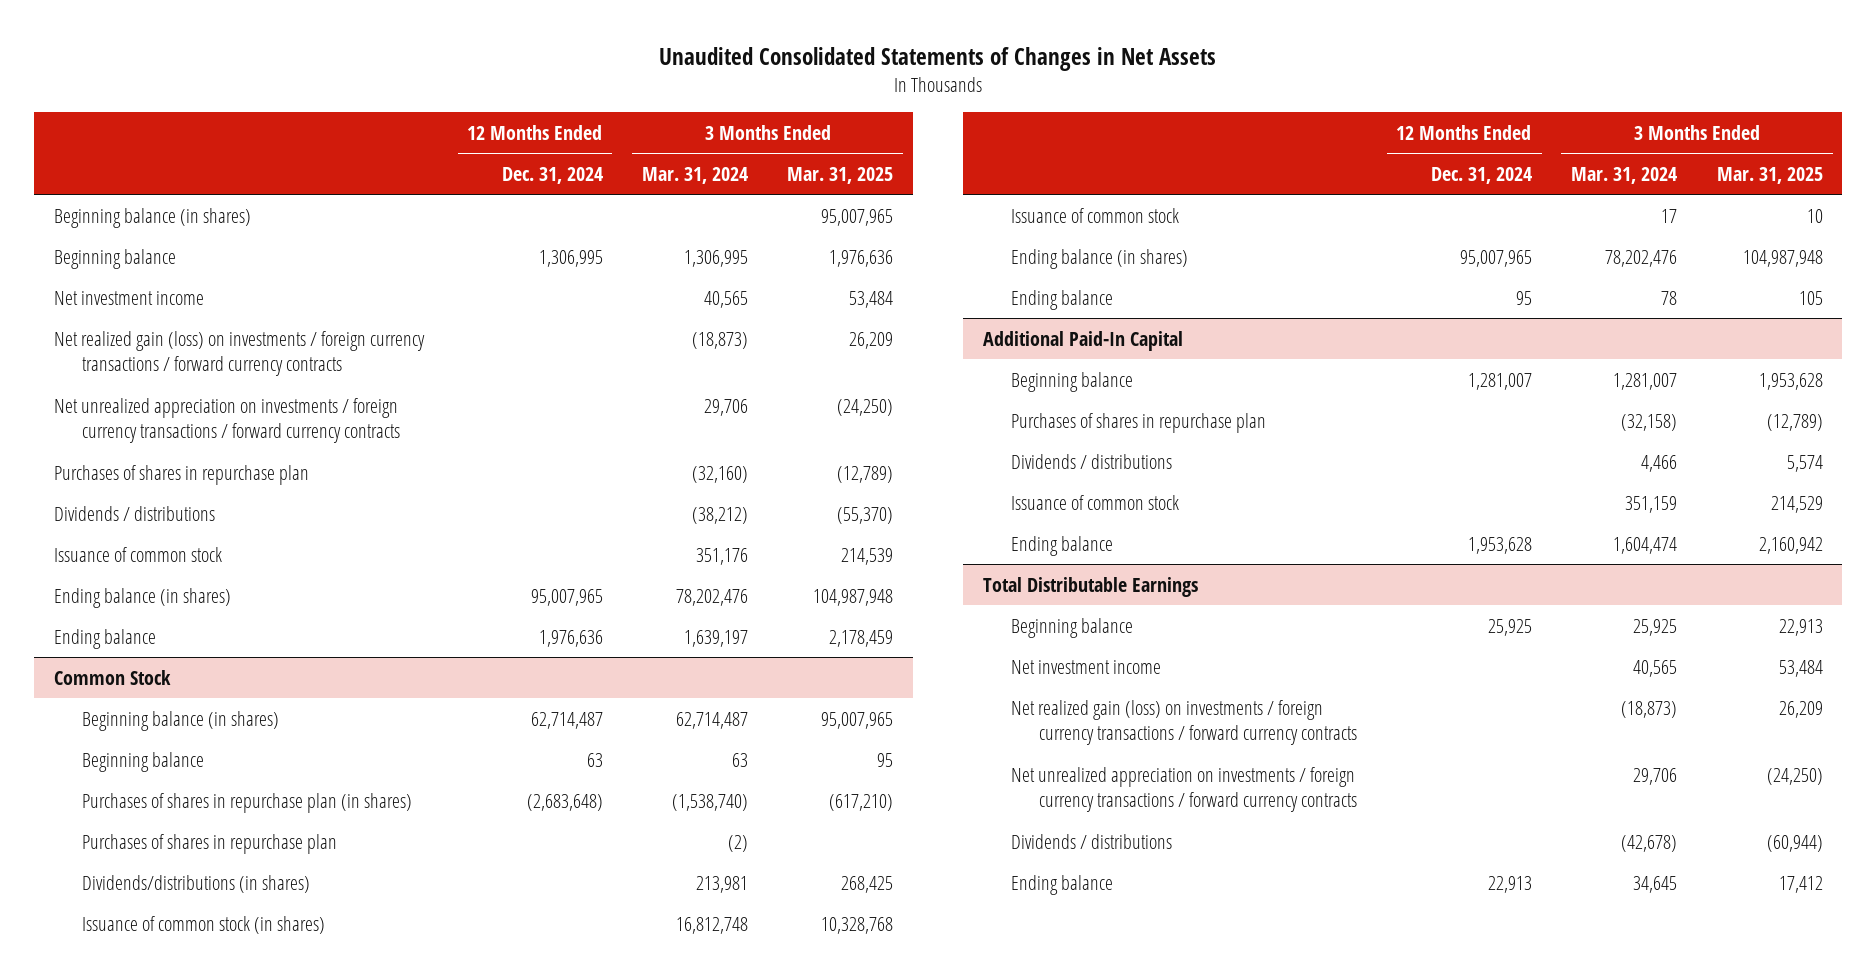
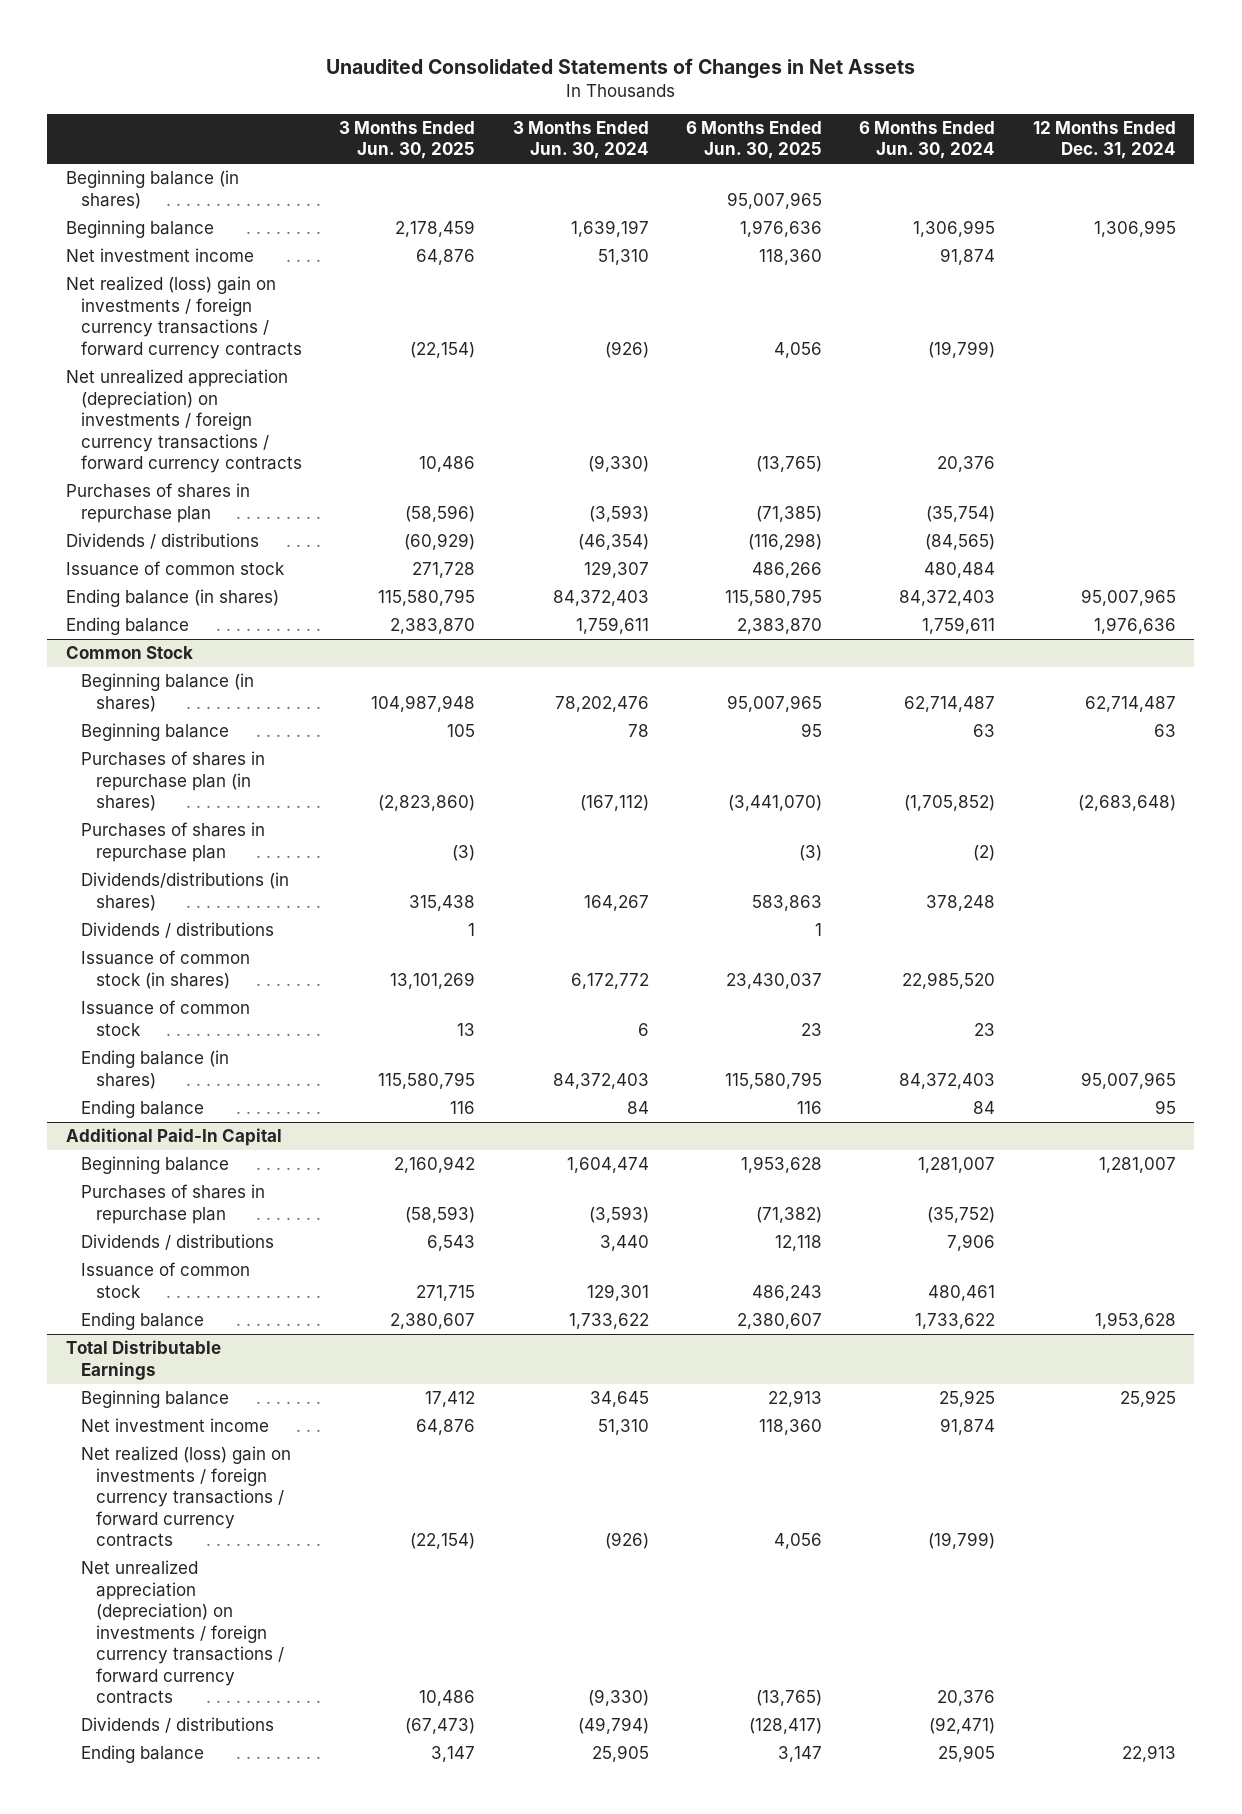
- | 12 Months Ended Dec. 31, 2024 | 3 Months Ended Mar. 31, 2024 | 3 Months Ended Mar. 31, 2025
+ | 3 Months Ended Jun. 30, 2025 | 3 Months Ended Jun. 30, 2024 | 6 Months Ended Jun. 30, 2025 | 6 Months Ended Jun. 30, 2024 | 12 Months Ended Dec. 31, 2024
- Net realized gain (loss) on investments / foreign currency transactions / forward currency contracts | | (18,873) | 26,209
- Net unrealized appreciation on investments / foreign currency transactions / forward currency contracts | | 29,706 | (24,250)
+ Net realized (loss) gain on investments / foreign currency transactions / forward currency contracts | (22,154) | (926) | 4,056 | (19,799) |
+ Net unrealized appreciation (depreciation) on investments / foreign currency transactions / forward currency contracts | 10,486 | (9,330) | (13,765) | 20,376 |
@ Common Stock
+ Dividends / distributions | 1 | | 1 | |
@ Total Distributable Earnings
- Net realized gain (loss) on investments / foreign currency transactions / forward currency contracts | | (18,873) | 26,209
- Net unrealized appreciation on investments / foreign currency transactions / forward currency contracts | | 29,706 | (24,250)
+ Net realized (loss) gain on investments / foreign currency transactions / forward currency contracts | (22,154) | (926) | 4,056 | (19,799) |
+ Net unrealized appreciation (depreciation) on investments / foreign currency transactions / forward currency contracts | 10,486 | (9,330) | (13,765) | 20,376 |

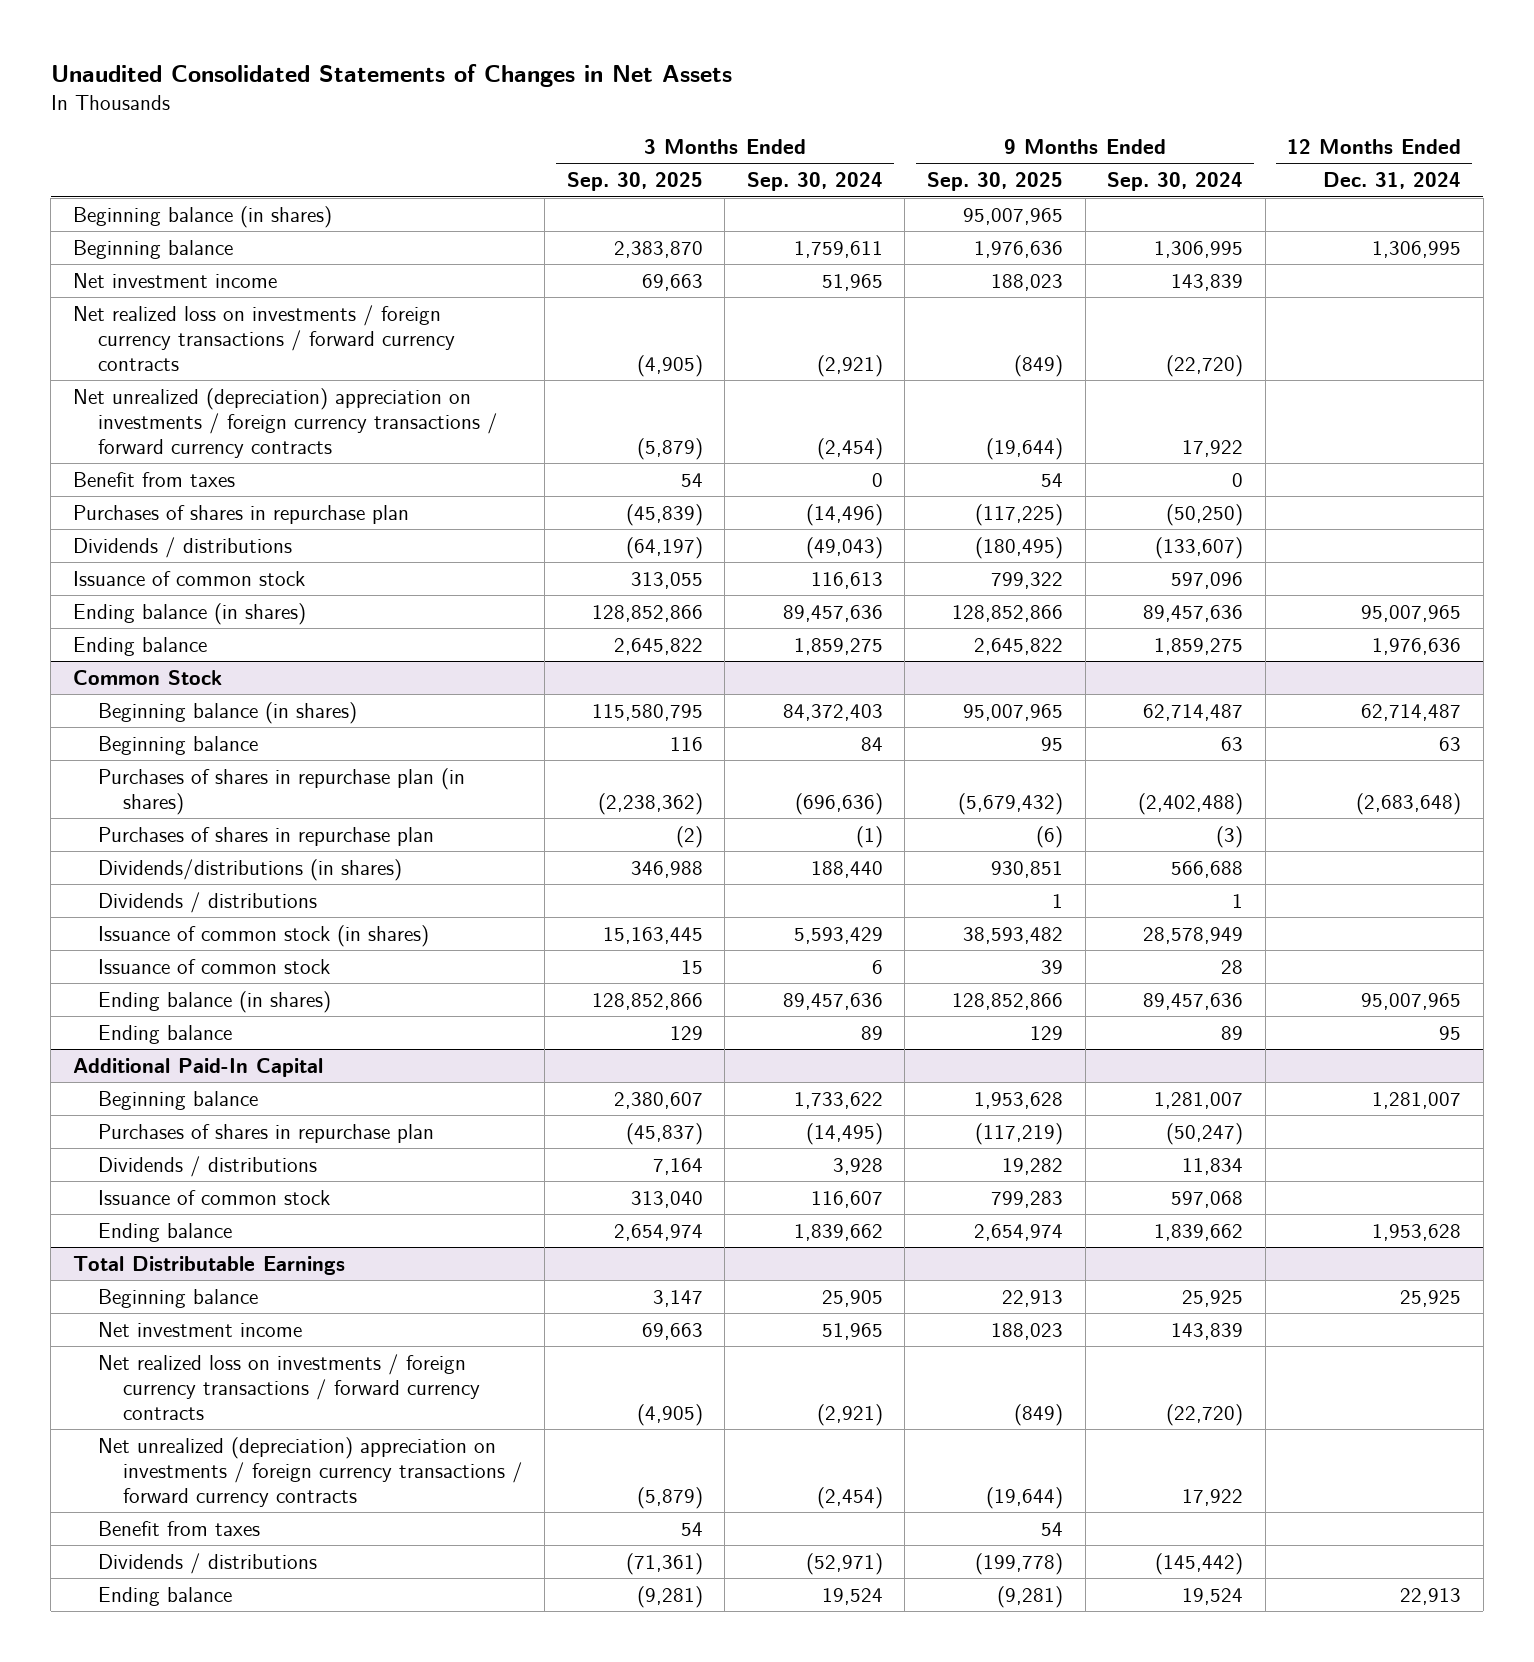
- | 3 Months Ended Jun. 30, 2025 | 3 Months Ended Jun. 30, 2024 | 6 Months Ended Jun. 30, 2025 | 6 Months Ended Jun. 30, 2024 | 12 Months Ended Dec. 31, 2024
+ | 3 Months Ended Sep. 30, 2025 | 3 Months Ended Sep. 30, 2024 | 9 Months Ended Sep. 30, 2025 | 9 Months Ended Sep. 30, 2024 | 12 Months Ended Dec. 31, 2024
- Net realized (loss) gain on investments / foreign currency transactions / forward currency contracts | (22,154) | (926) | 4,056 | (19,799) |
- Net unrealized appreciation (depreciation) on investments / foreign currency transactions / forward currency contracts | 10,486 | (9,330) | (13,765) | 20,376 |
+ Net realized loss on investments / foreign currency transactions / forward currency contracts | (4,905) | (2,921) | (849) | (22,720) |
+ Net unrealized (depreciation) appreciation on investments / foreign currency transactions / forward currency contracts | (5,879) | (2,454) | (19,644) | 17,922 |
+ Benefit from taxes | 54 | 0 | 54 | 0 |
@ Total Distributable Earnings
- Net realized (loss) gain on investments / foreign currency transactions / forward currency contracts | (22,154) | (926) | 4,056 | (19,799) |
- Net unrealized appreciation (depreciation) on investments / foreign currency transactions / forward currency contracts | 10,486 | (9,330) | (13,765) | 20,376 |
+ Net realized loss on investments / foreign currency transactions / forward currency contracts | (4,905) | (2,921) | (849) | (22,720) |
+ Net unrealized (depreciation) appreciation on investments / foreign currency transactions / forward currency contracts | (5,879) | (2,454) | (19,644) | 17,922 |
+ Benefit from taxes | 54 | | 54 | |

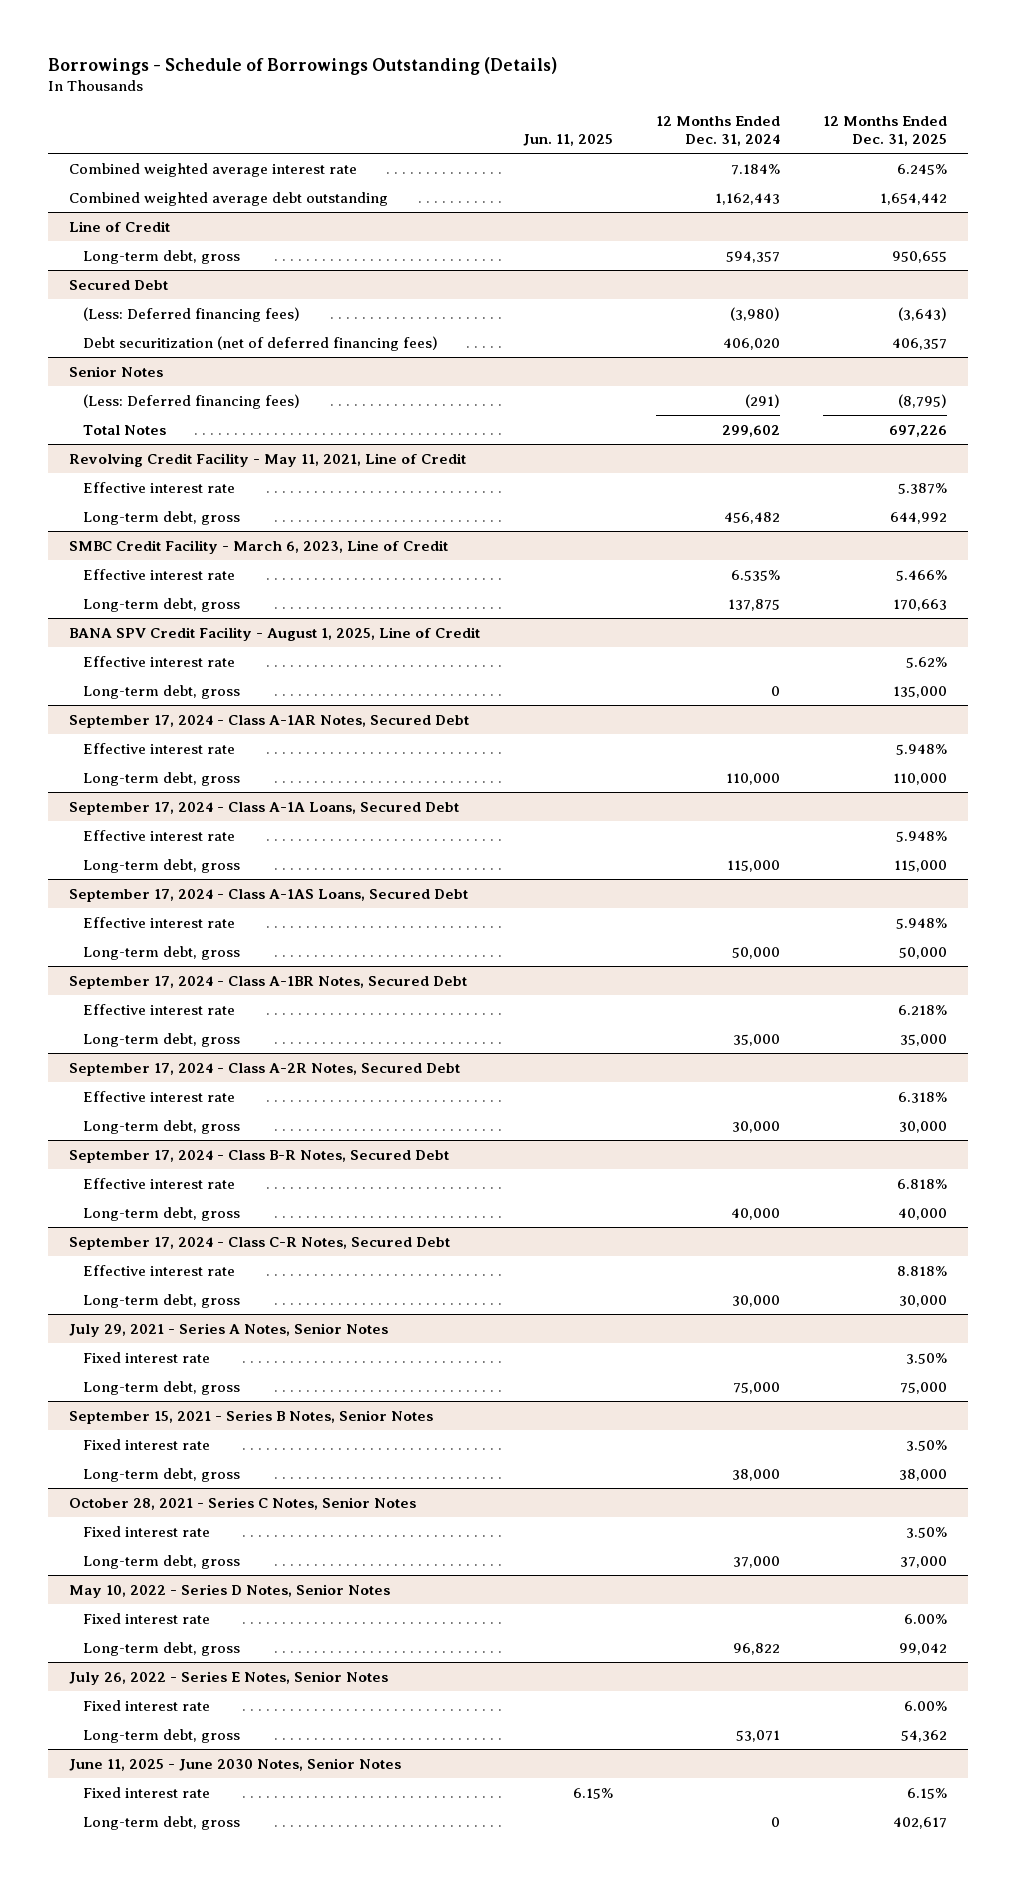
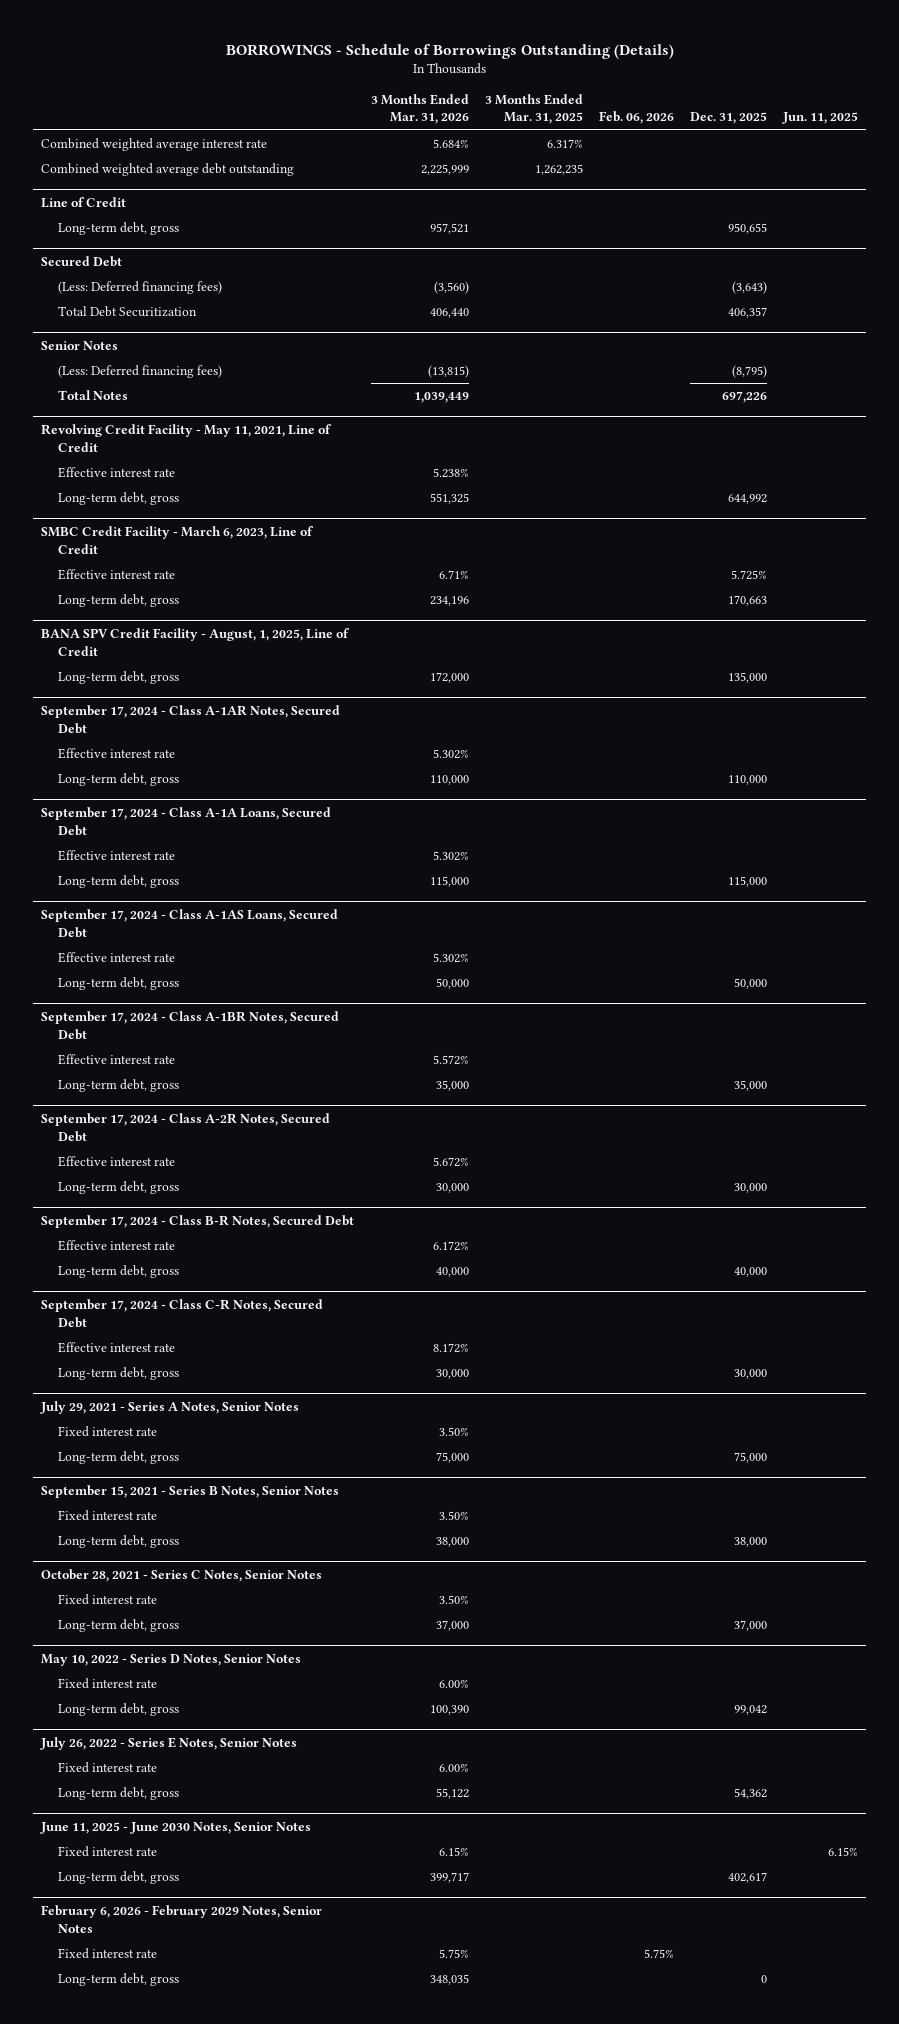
- Borrowings - Schedule of Borrowings Outstanding (Details)
+ BORROWINGS - Schedule of Borrowings Outstanding (Details)
- | Jun. 11, 2025 | 12 Months Ended Dec. 31, 2024 | 12 Months Ended Dec. 31, 2025
+ | 3 Months Ended Mar. 31, 2026 | 3 Months Ended Mar. 31, 2025 | Feb. 06, 2026 | Dec. 31, 2025 | Jun. 11, 2025
@ Secured Debt
- Debt securitization (net of deferred financing fees) | | 406,020 | 406,357
+ Total Debt Securitization | 406,440 | | | 406,357 |
- BANA SPV Credit Facility - August 1, 2025, Line of Credit
- Effective interest rate | | | 5.62%
+ BANA SPV Credit Facility - August, 1, 2025, Line of Credit
+ February 6, 2026 - February 2029 Notes, Senior Notes
+ Fixed interest rate | 5.75% | | 5.75% | |
+ Long-term debt, gross | 348,035 | | | 0 |

